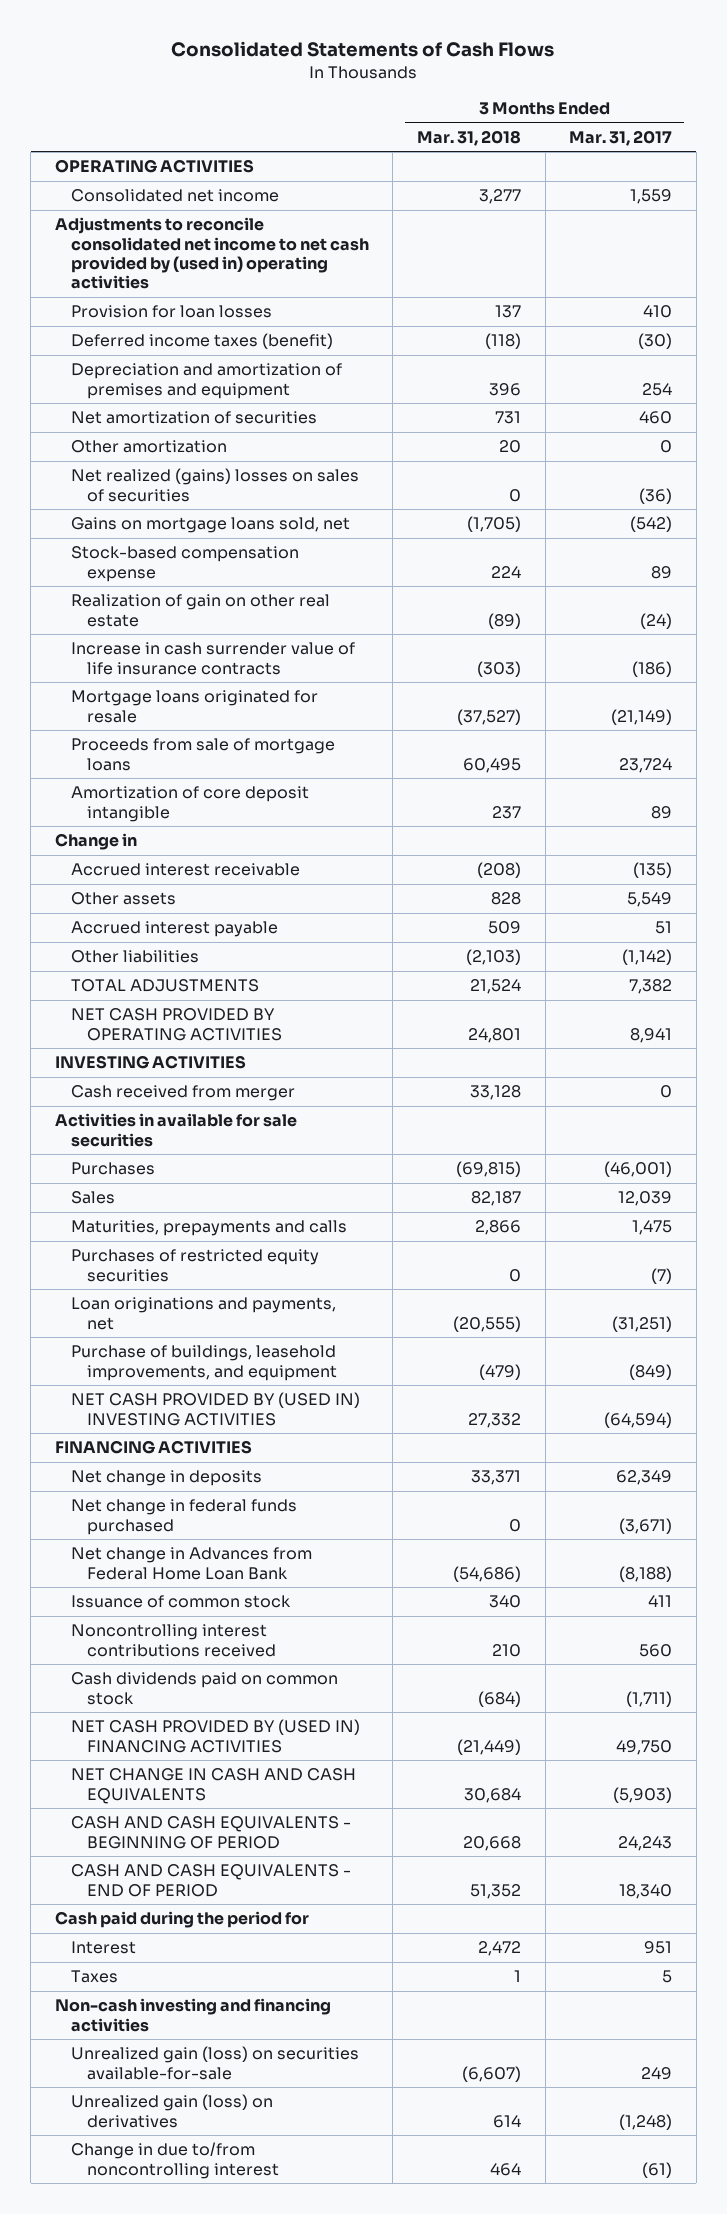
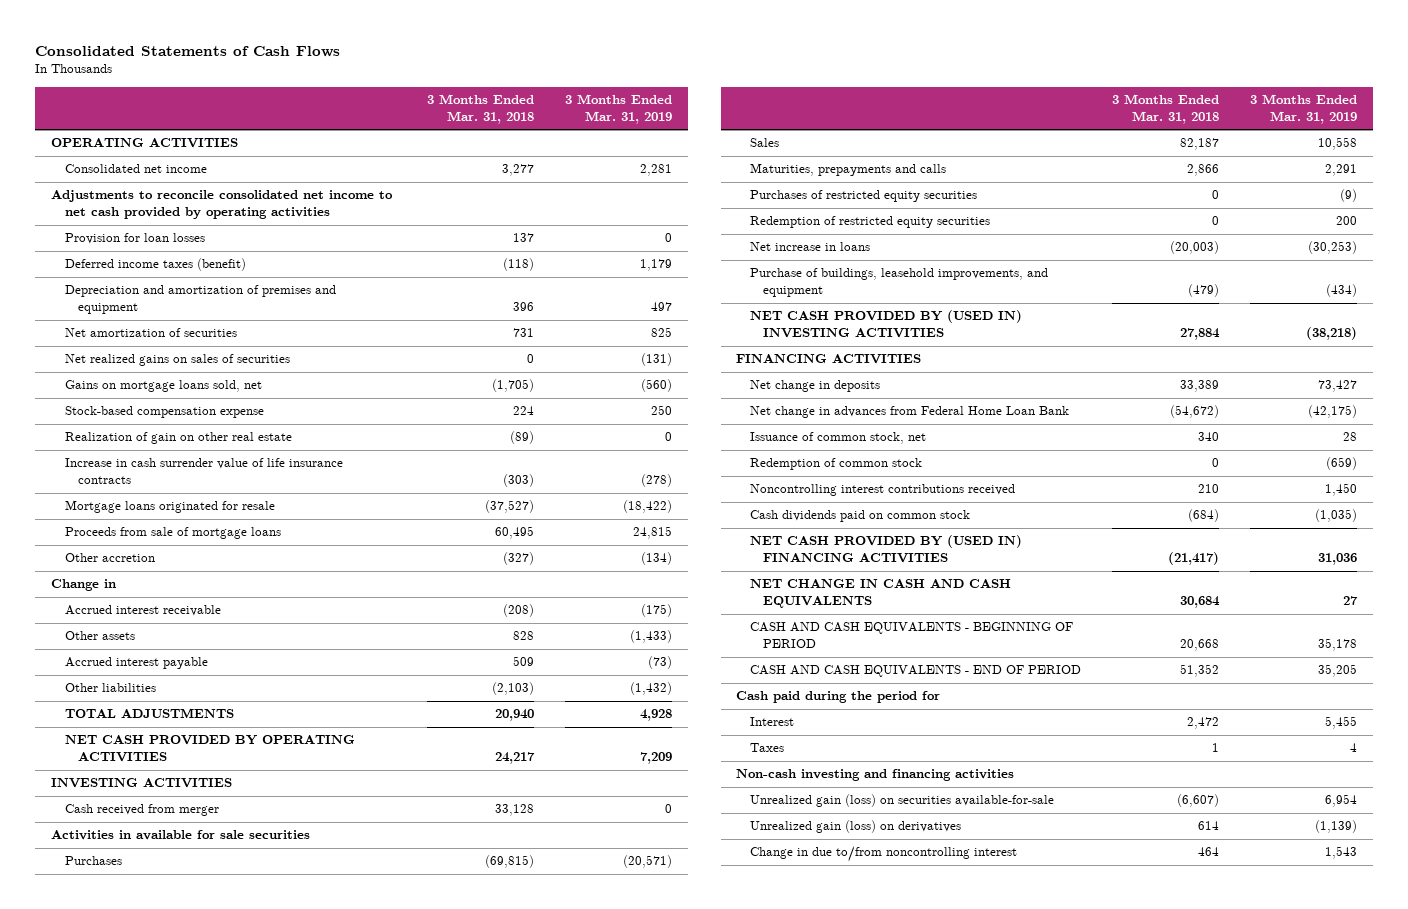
- | 3 Months Ended Mar. 31, 2018 | 3 Months Ended Mar. 31, 2017
+ | 3 Months Ended Mar. 31, 2018 | 3 Months Ended Mar. 31, 2019
- Adjustments to reconcile consolidated net income to net cash provided by (used in) operating activities
+ Adjustments to reconcile consolidated net income to net cash provided by operating activities
- Other amortization | 20 | 0
- Net realized (gains) losses on sales of securities | 0 | (36)
+ Net realized gains on sales of securities | 0 | (131)
- Amortization of core deposit intangible | 237 | 89
+ Other accretion | (327) | (134)
- TOTAL ADJUSTMENTS | 21,524 | 7,382
- NET CASH PROVIDED BY OPERATING ACTIVITIES | 24,801 | 8,941
+ TOTAL ADJUSTMENTS | 20,940 | 4,928
+ NET CASH PROVIDED BY OPERATING ACTIVITIES | 24,217 | 7,209
- Loan originations and payments, net | (20,555) | (31,251)
+ Redemption of restricted equity securities | 0 | 200
+ Net increase in loans | (20,003) | (30,253)
- NET CASH PROVIDED BY (USED IN) INVESTING ACTIVITIES | 27,332 | (64,594)
+ NET CASH PROVIDED BY (USED IN) INVESTING ACTIVITIES | 27,884 | (38,218)
- Net change in deposits | 33,371 | 62,349
- Net change in federal funds purchased | 0 | (3,671)
- Net change in Advances from Federal Home Loan Bank | (54,686) | (8,188)
- Issuance of common stock | 340 | 411
+ Net change in deposits | 33,389 | 73,427
+ Net change in advances from Federal Home Loan Bank | (54,672) | (42,175)
+ Issuance of common stock, net | 340 | 28
+ Redemption of common stock | 0 | (659)
- NET CASH PROVIDED BY (USED IN) FINANCING ACTIVITIES | (21,449) | 49,750
+ NET CASH PROVIDED BY (USED IN) FINANCING ACTIVITIES | (21,417) | 31,036

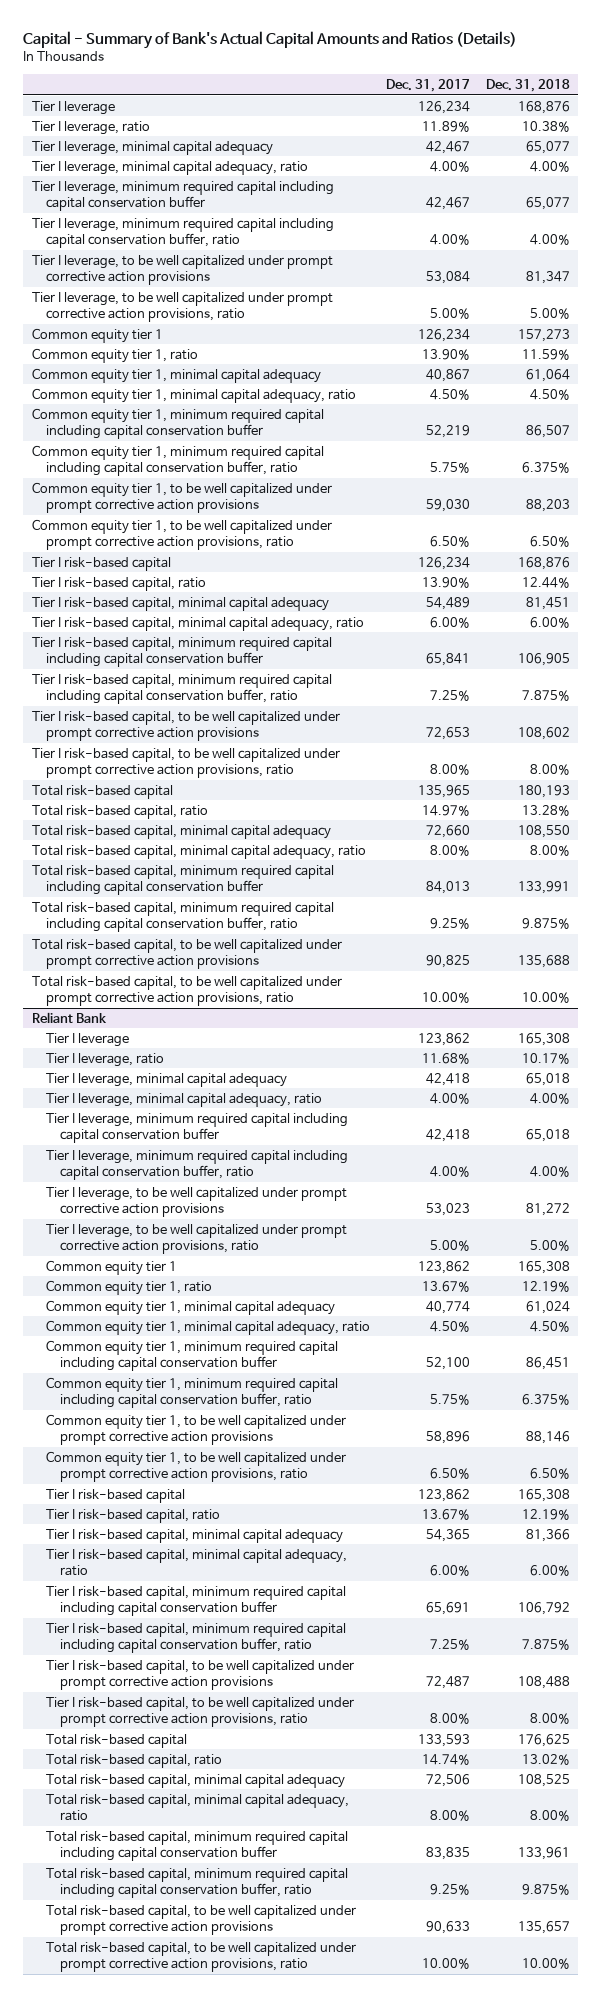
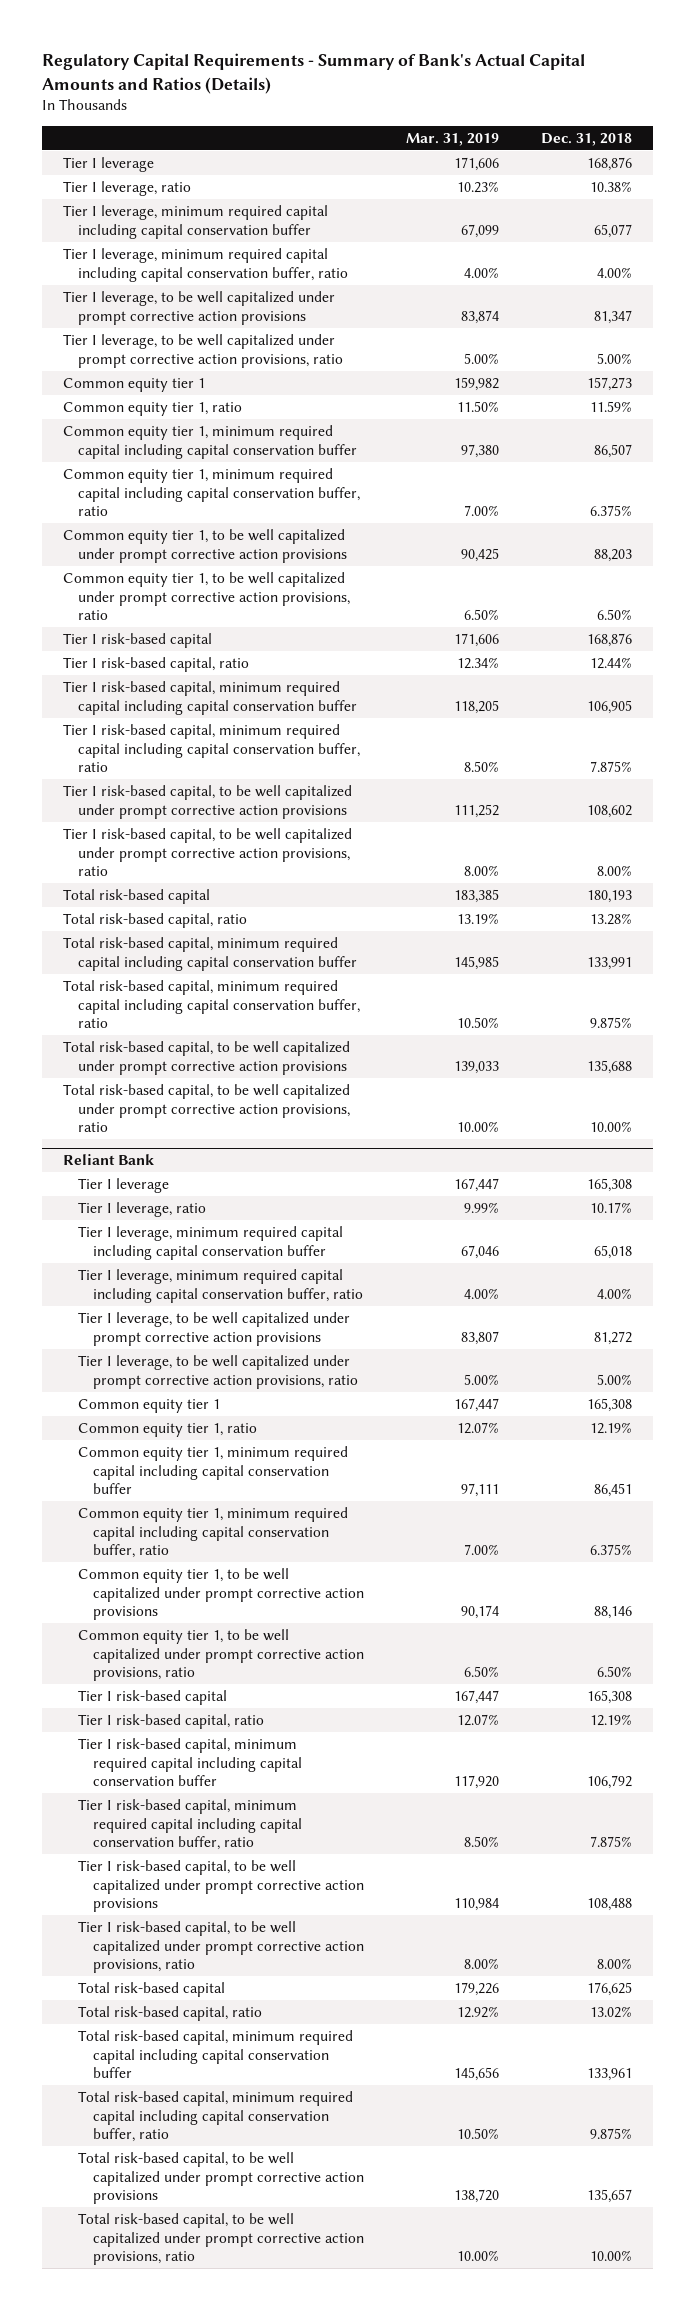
- Capital - Summary of Bank's Actual Capital Amounts and Ratios (Details)
+ Regulatory Capital Requirements - Summary of Bank's Actual Capital Amounts and Ratios (Details)
- | Dec. 31, 2017 | Dec. 31, 2018
+ | Mar. 31, 2019 | Dec. 31, 2018
- Tier I leverage, minimal capital adequacy | 42,467 | 65,077
- Tier I leverage, minimal capital adequacy, ratio | 4.00% | 4.00%
- Common equity tier 1, minimal capital adequacy | 40,867 | 61,064
- Common equity tier 1, minimal capital adequacy, ratio | 4.50% | 4.50%
- Tier I risk-based capital, minimal capital adequacy | 54,489 | 81,451
- Tier I risk-based capital, minimal capital adequacy, ratio | 6.00% | 6.00%
- Total risk-based capital, minimal capital adequacy | 72,660 | 108,550
- Total risk-based capital, minimal capital adequacy, ratio | 8.00% | 8.00%
@ Reliant Bank
- Tier I leverage, minimal capital adequacy | 42,418 | 65,018
- Tier I leverage, minimal capital adequacy, ratio | 4.00% | 4.00%
- Common equity tier 1, minimal capital adequacy | 40,774 | 61,024
- Common equity tier 1, minimal capital adequacy, ratio | 4.50% | 4.50%
- Tier I risk-based capital, minimal capital adequacy | 54,365 | 81,366
- Tier I risk-based capital, minimal capital adequacy, ratio | 6.00% | 6.00%
- Total risk-based capital, minimal capital adequacy | 72,506 | 108,525
- Total risk-based capital, minimal capital adequacy, ratio | 8.00% | 8.00%

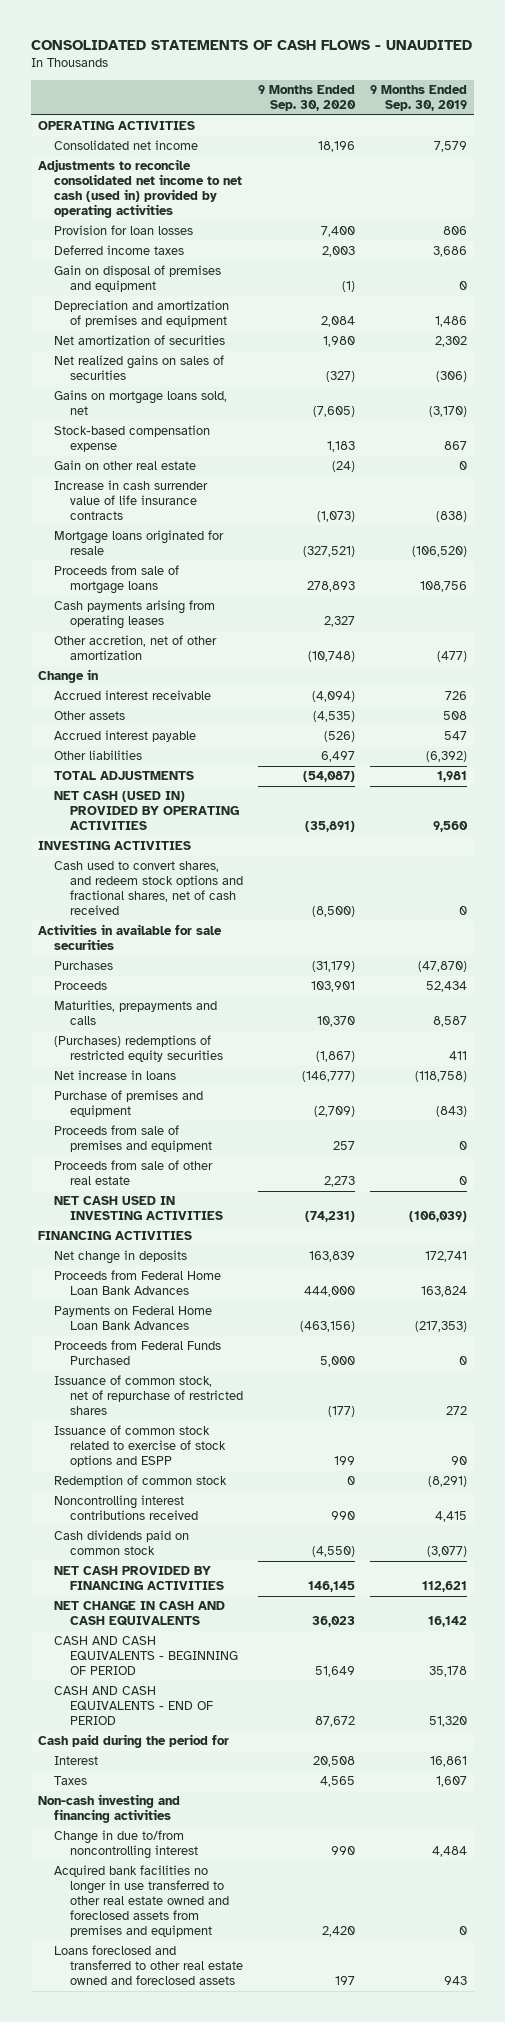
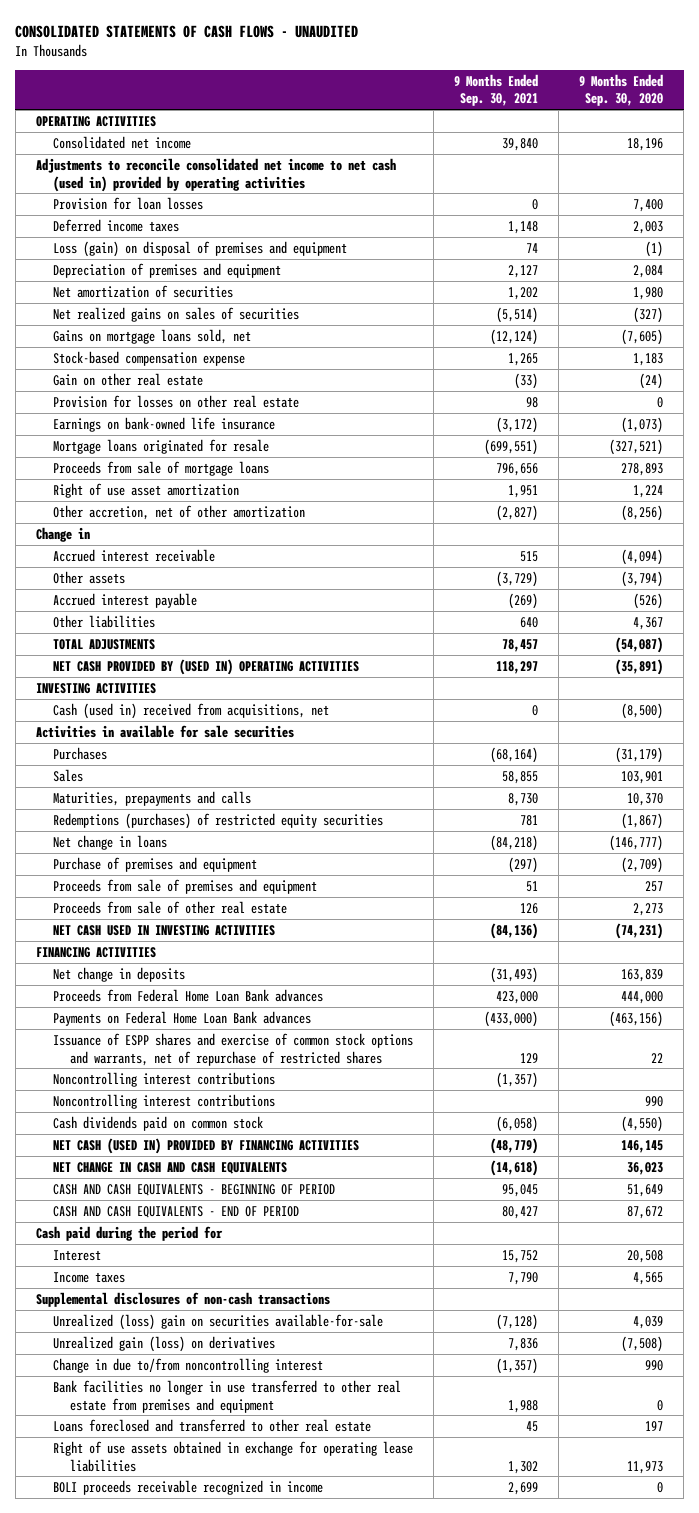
- | 9 Months Ended Sep. 30, 2020 | 9 Months Ended Sep. 30, 2019
+ | 9 Months Ended Sep. 30, 2021 | 9 Months Ended Sep. 30, 2020
- Gain on disposal of premises and equipment | (1) | 0
- Depreciation and amortization of premises and equipment | 2,084 | 1,486
+ Loss (gain) on disposal of premises and equipment | 74 | (1)
+ Depreciation of premises and equipment | 2,127 | 2,084
- Increase in cash surrender value of life insurance contracts | (1,073) | (838)
+ Provision for losses on other real estate | 98 | 0
+ Earnings on bank-owned life insurance | (3,172) | (1,073)
- Cash payments arising from operating leases | 2,327 |
- Other accretion, net of other amortization | (10,748) | (477)
+ Right of use asset amortization | 1,951 | 1,224
+ Other accretion, net of other amortization | (2,827) | (8,256)
- Other assets | (4,535) | 508
+ Other assets | (3,729) | (3,794)
- Other liabilities | 6,497 | (6,392)
+ Other liabilities | 640 | 4,367
- NET CASH (USED IN) PROVIDED BY OPERATING ACTIVITIES | (35,891) | 9,560
+ NET CASH PROVIDED BY (USED IN) OPERATING ACTIVITIES | 118,297 | (35,891)
- Cash used to convert shares, and redeem stock options and fractional shares, net of cash received | (8,500) | 0
+ Cash (used in) received from acquisitions, net | 0 | (8,500)
- Proceeds | 103,901 | 52,434
+ Sales | 58,855 | 103,901
- (Purchases) redemptions of restricted equity securities | (1,867) | 411
- Net increase in loans | (146,777) | (118,758)
+ Redemptions (purchases) of restricted equity securities | 781 | (1,867)
+ Net change in loans | (84,218) | (146,777)
- Proceeds from Federal Home Loan Bank Advances | 444,000 | 163,824
- Payments on Federal Home Loan Bank Advances | (463,156) | (217,353)
- Proceeds from Federal Funds Purchased | 5,000 | 0
- Issuance of common stock, net of repurchase of restricted shares | (177) | 272
- Issuance of common stock related to exercise of stock options and ESPP | 199 | 90
- Redemption of common stock | 0 | (8,291)
- Noncontrolling interest contributions received | 990 | 4,415
+ Proceeds from Federal Home Loan Bank advances | 423,000 | 444,000
+ Payments on Federal Home Loan Bank advances | (433,000) | (463,156)
+ Issuance of ESPP shares and exercise of common stock options and warrants, net of repurchase of restricted shares | 129 | 22
+ Noncontrolling interest contributions | (1,357) |
+ Noncontrolling interest contributions | | 990
- NET CASH PROVIDED BY FINANCING ACTIVITIES | 146,145 | 112,621
+ NET CASH (USED IN) PROVIDED BY FINANCING ACTIVITIES | (48,779) | 146,145
- Taxes | 4,565 | 1,607
- Non-cash investing and financing activities
+ Income taxes | 7,790 | 4,565
+ Supplemental disclosures of non-cash transactions
+ Unrealized (loss) gain on securities available-for-sale | (7,128) | 4,039
+ Unrealized gain (loss) on derivatives | 7,836 | (7,508)
- Acquired bank facilities no longer in use transferred to other real estate owned and foreclosed assets from premises and equipment | 2,420 | 0
- Loans foreclosed and transferred to other real estate owned and foreclosed assets | 197 | 943
+ Bank facilities no longer in use transferred to other real estate from premises and equipment | 1,988 | 0
+ Loans foreclosed and transferred to other real estate | 45 | 197
+ Right of use assets obtained in exchange for operating lease liabilities | 1,302 | 11,973
+ BOLI proceeds receivable recognized in income | 2,699 | 0

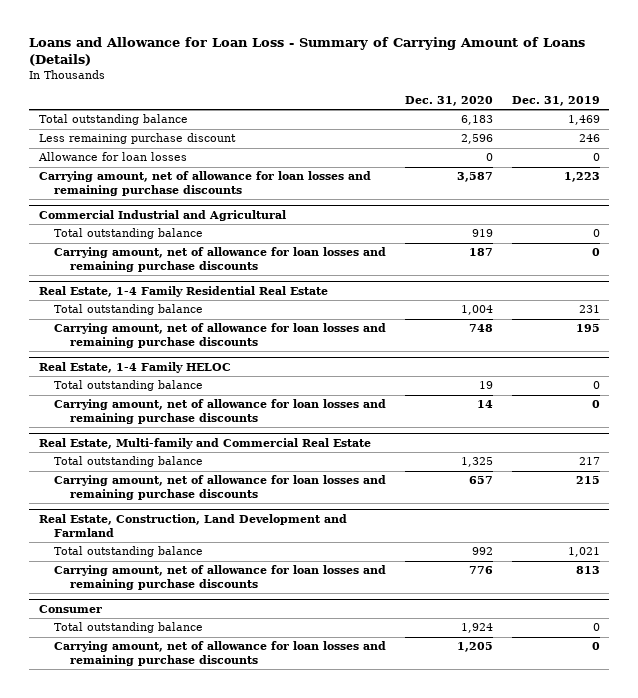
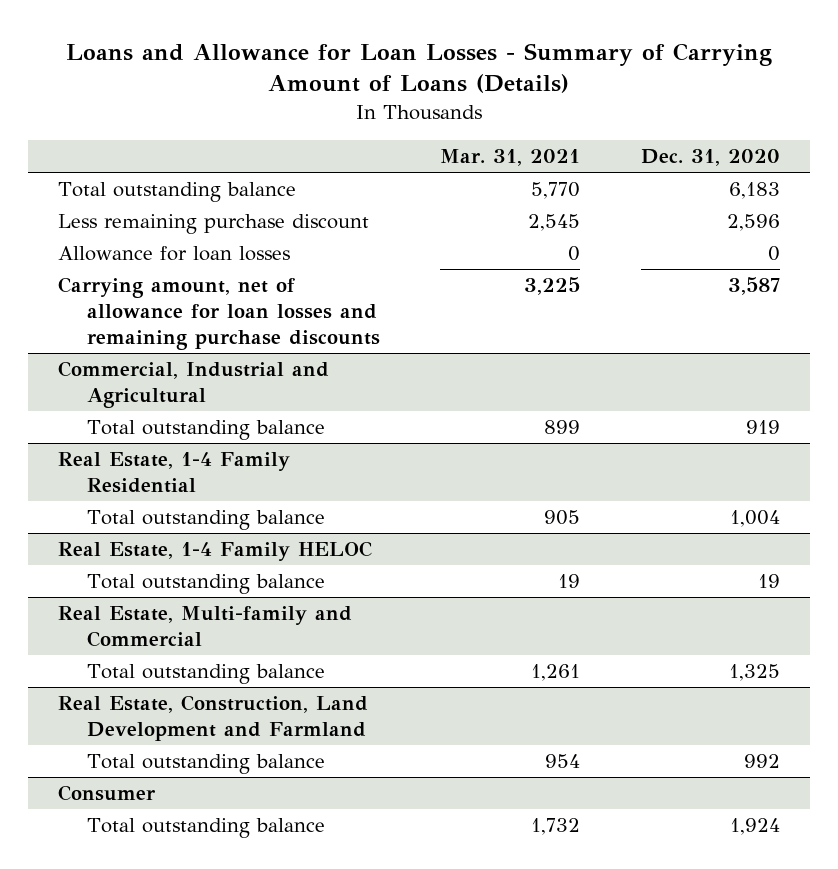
- Loans and Allowance for Loan Loss - Summary of Carrying Amount of Loans (Details)
+ Loans and Allowance for Loan Losses - Summary of Carrying Amount of Loans (Details)
- | Dec. 31, 2020 | Dec. 31, 2019
+ | Mar. 31, 2021 | Dec. 31, 2020
- Commercial Industrial and Agricultural
+ Commercial, Industrial and Agricultural
- Carrying amount, net of allowance for loan losses and remaining purchase discounts | 187 | 0
- Real Estate, 1-4 Family Residential Real Estate
+ Real Estate, 1-4 Family Residential
- Carrying amount, net of allowance for loan losses and remaining purchase discounts | 748 | 195
@ Real Estate, 1-4 Family HELOC
- Carrying amount, net of allowance for loan losses and remaining purchase discounts | 14 | 0
- Real Estate, Multi-family and Commercial Real Estate
+ Real Estate, Multi-family and Commercial
- Carrying amount, net of allowance for loan losses and remaining purchase discounts | 657 | 215
@ Real Estate, Construction, Land Development and Farmland
- Carrying amount, net of allowance for loan losses and remaining purchase discounts | 776 | 813
@ Consumer
- Carrying amount, net of allowance for loan losses and remaining purchase discounts | 1,205 | 0

